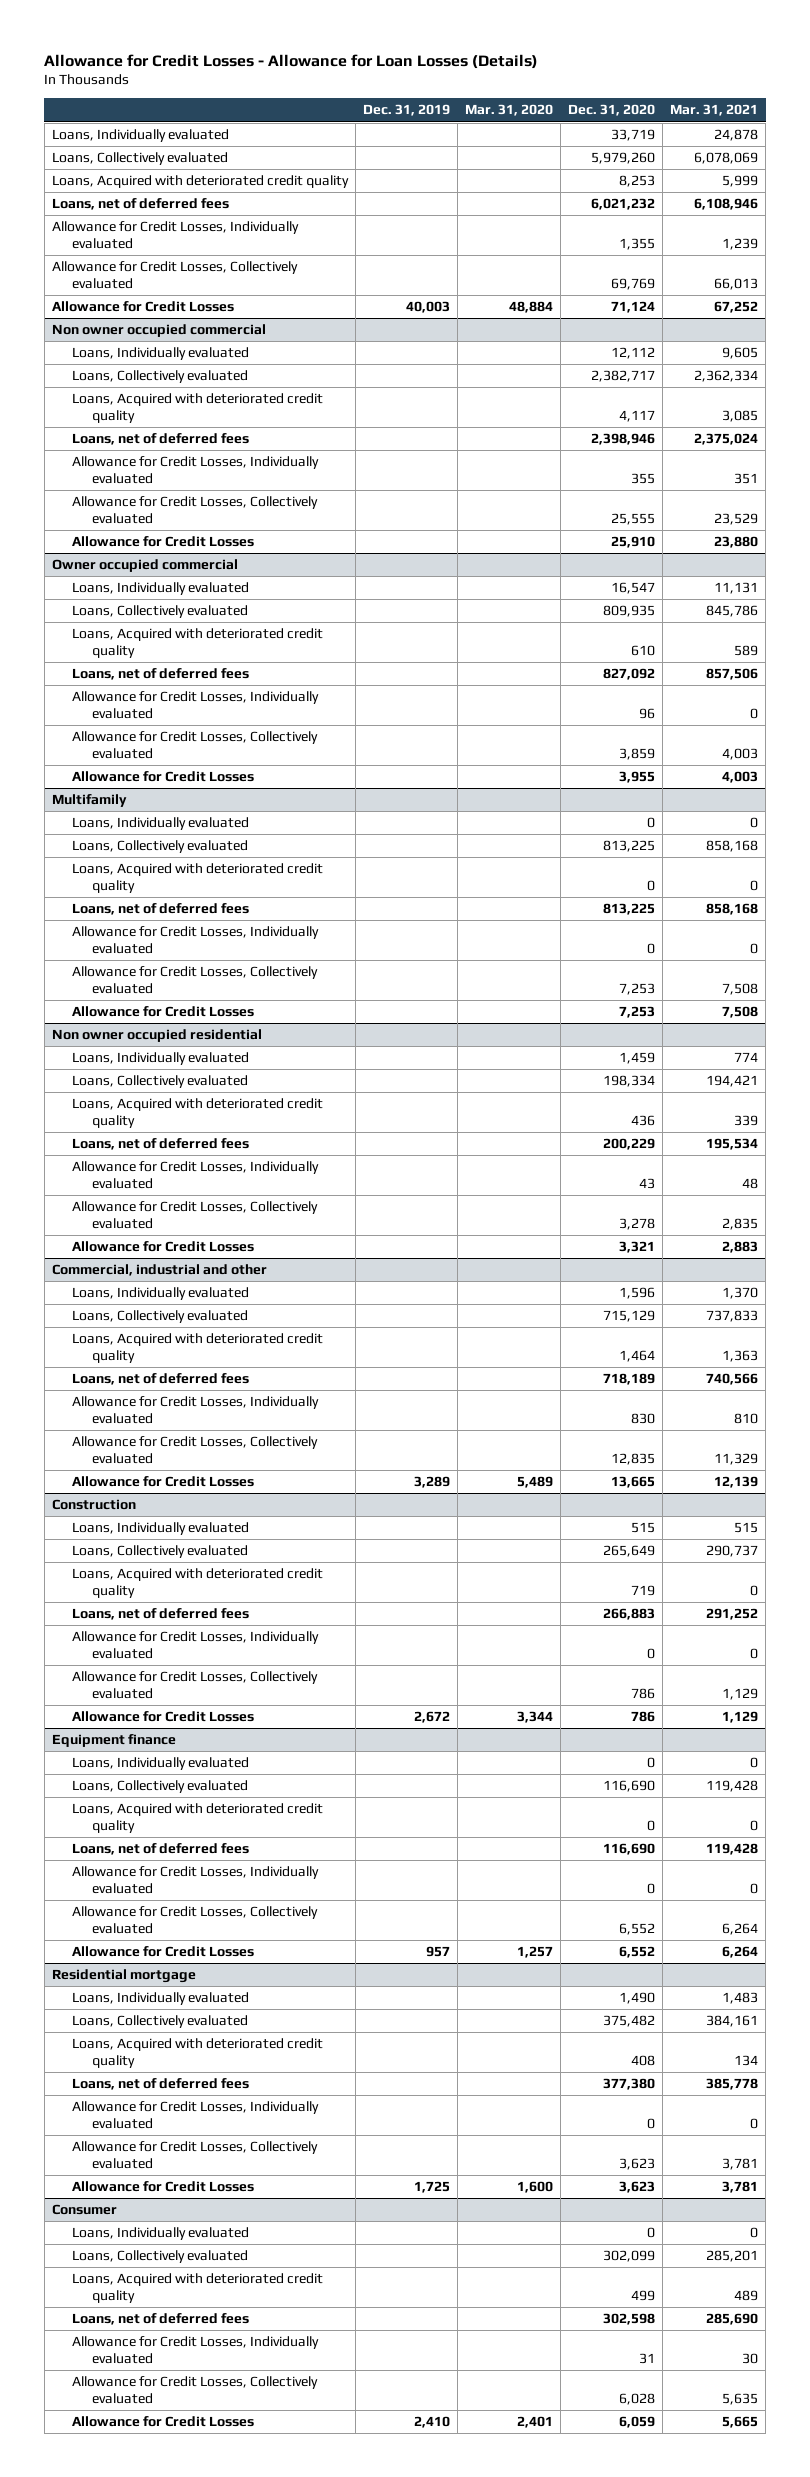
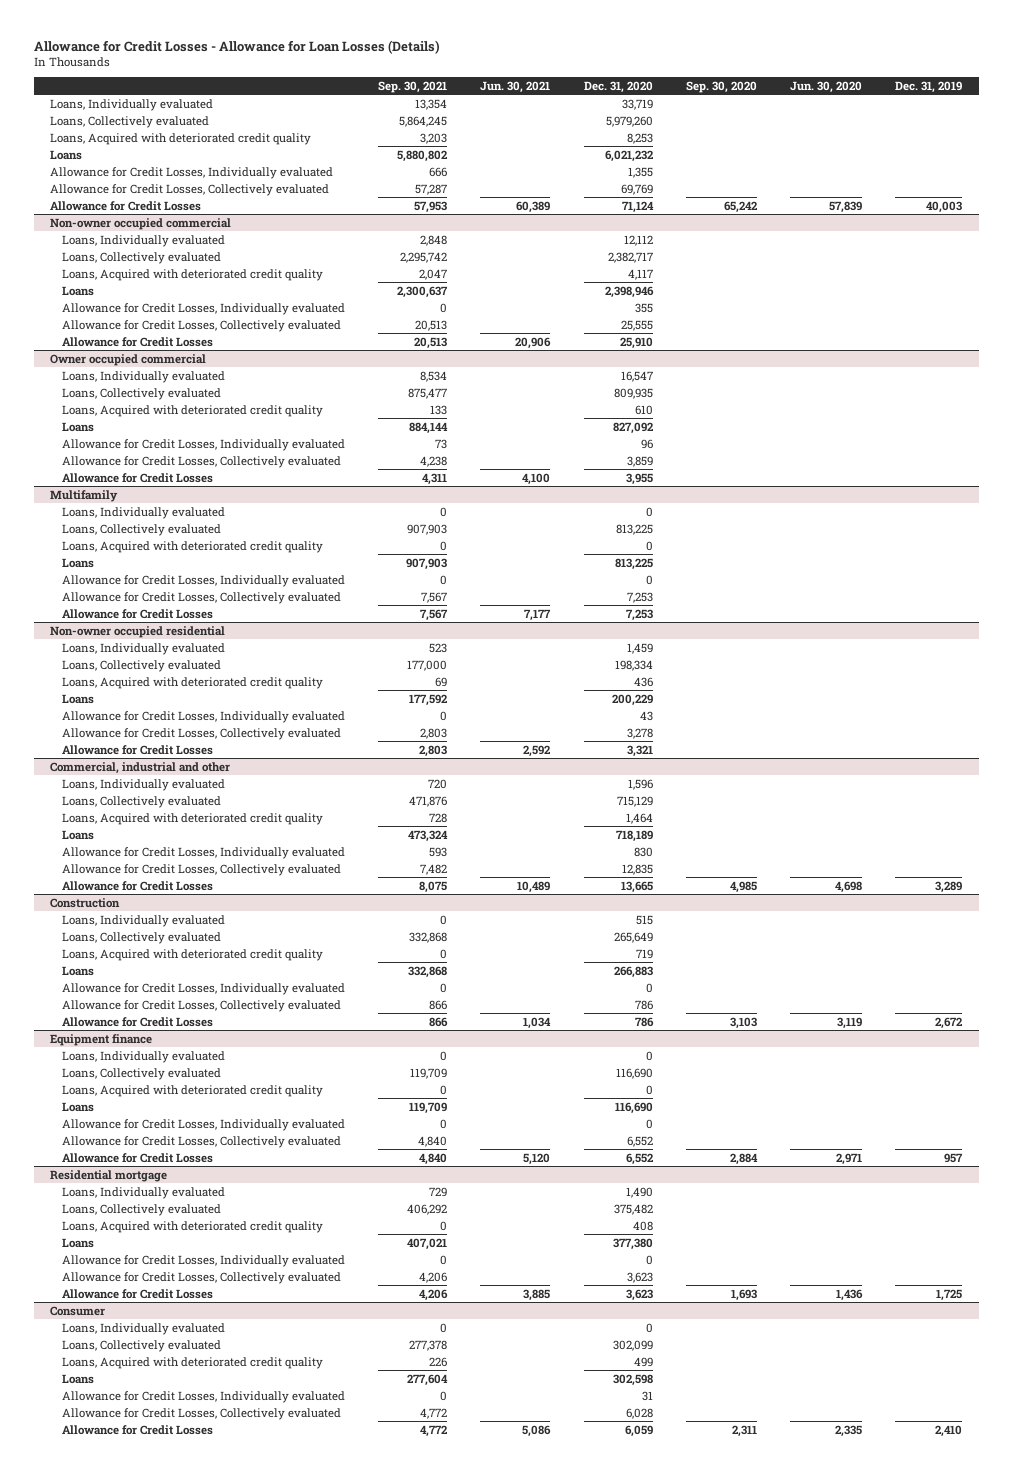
- | Dec. 31, 2019 | Mar. 31, 2020 | Dec. 31, 2020 | Mar. 31, 2021
+ | Sep. 30, 2021 | Jun. 30, 2021 | Dec. 31, 2020 | Sep. 30, 2020 | Jun. 30, 2020 | Dec. 31, 2019
- Loans, net of deferred fees | | | 6,021,232 | 6,108,946
+ Loans | 5,880,802 | | 6,021,232 | | |
- Non owner occupied commercial
+ Non-owner occupied commercial
- Loans, net of deferred fees | | | 2,398,946 | 2,375,024
+ Loans | 2,300,637 | | 2,398,946 | | |
@ Owner occupied commercial
- Loans, net of deferred fees | | | 827,092 | 857,506
+ Loans | 884,144 | | 827,092 | | |
@ Multifamily
- Loans, net of deferred fees | | | 813,225 | 858,168
+ Loans | 907,903 | | 813,225 | | |
- Non owner occupied residential
+ Non-owner occupied residential
- Loans, net of deferred fees | | | 200,229 | 195,534
+ Loans | 177,592 | | 200,229 | | |
@ Commercial, industrial and other
- Loans, net of deferred fees | | | 718,189 | 740,566
+ Loans | 473,324 | | 718,189 | | |
@ Construction
- Loans, net of deferred fees | | | 266,883 | 291,252
+ Loans | 332,868 | | 266,883 | | |
@ Equipment finance
- Loans, net of deferred fees | | | 116,690 | 119,428
+ Loans | 119,709 | | 116,690 | | |
@ Residential mortgage
- Loans, net of deferred fees | | | 377,380 | 385,778
+ Loans | 407,021 | | 377,380 | | |
@ Consumer
- Loans, net of deferred fees | | | 302,598 | 285,690
+ Loans | 277,604 | | 302,598 | | |

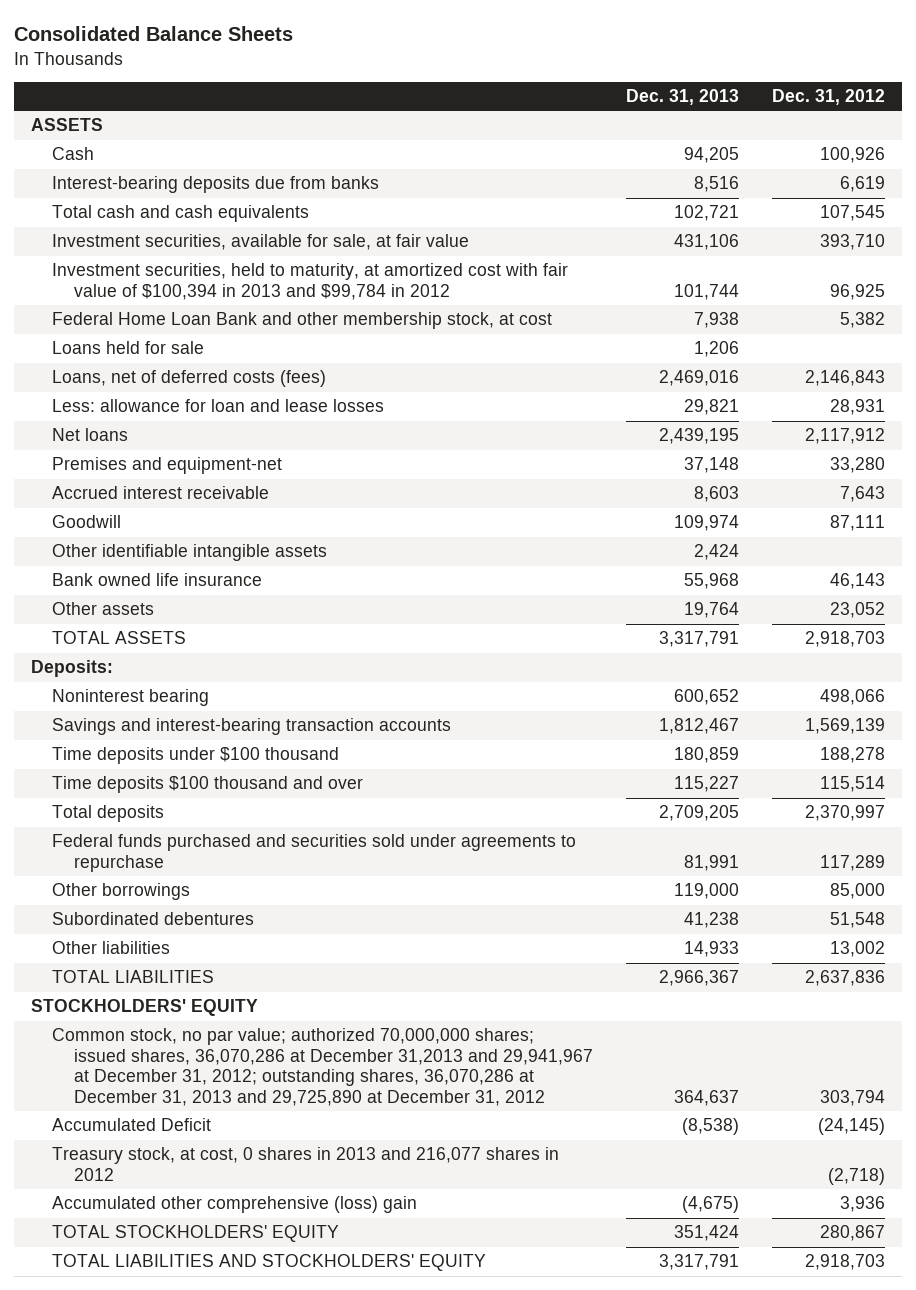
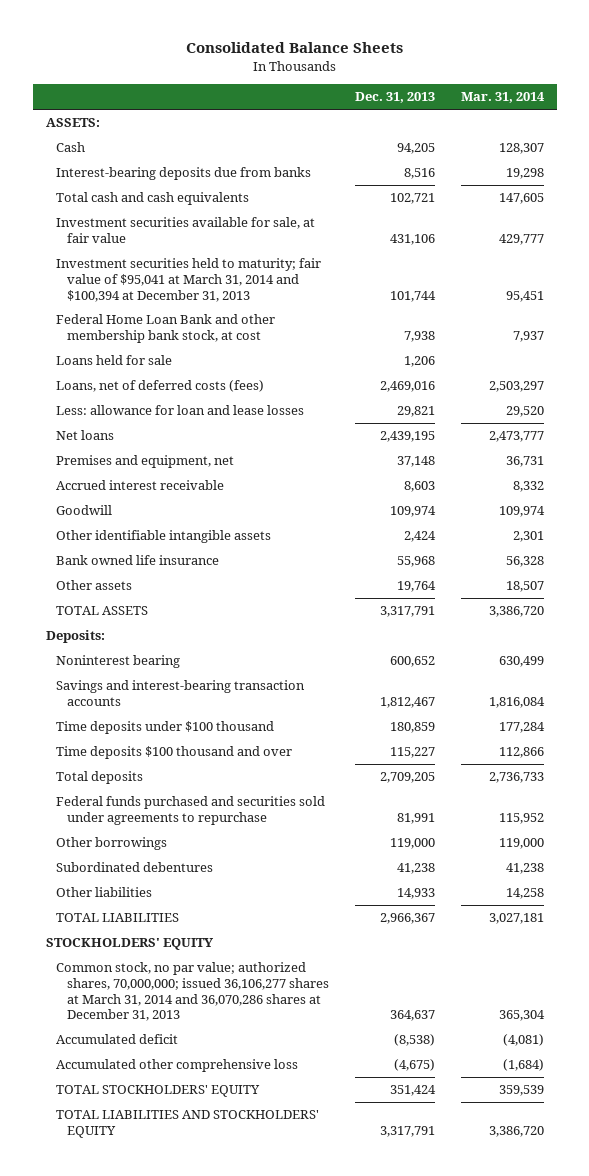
- | Dec. 31, 2013 | Dec. 31, 2012
+ | Dec. 31, 2013 | Mar. 31, 2014
- ASSETS
+ ASSETS:
- Investment securities, available for sale, at fair value | 431,106 | 393,710
- Investment securities, held to maturity, at amortized cost with fair value of $100,394 in 2013 and $99,784 in 2012 | 101,744 | 96,925
- Federal Home Loan Bank and other membership stock, at cost | 7,938 | 5,382
+ Investment securities available for sale, at fair value | 431,106 | 429,777
+ Investment securities held to maturity; fair value of $95,041 at March 31, 2014 and $100,394 at December 31, 2013 | 101,744 | 95,451
+ Federal Home Loan Bank and other membership bank stock, at cost | 7,938 | 7,937
- Premises and equipment-net | 37,148 | 33,280
+ Premises and equipment, net | 37,148 | 36,731
- Common stock, no par value; authorized 70,000,000 shares; issued shares, 36,070,286 at December 31,2013 and 29,941,967 at December 31, 2012; outstanding shares, 36,070,286 at December 31, 2013 and 29,725,890 at December 31, 2012 | 364,637 | 303,794
- Accumulated Deficit | (8,538) | (24,145)
- Treasury stock, at cost, 0 shares in 2013 and 216,077 shares in 2012 | | (2,718)
- Accumulated other comprehensive (loss) gain | (4,675) | 3,936
+ Common stock, no par value; authorized shares, 70,000,000; issued 36,106,277 shares at March 31, 2014 and 36,070,286 shares at December 31, 2013 | 364,637 | 365,304
+ Accumulated deficit | (8,538) | (4,081)
+ Accumulated other comprehensive loss | (4,675) | (1,684)

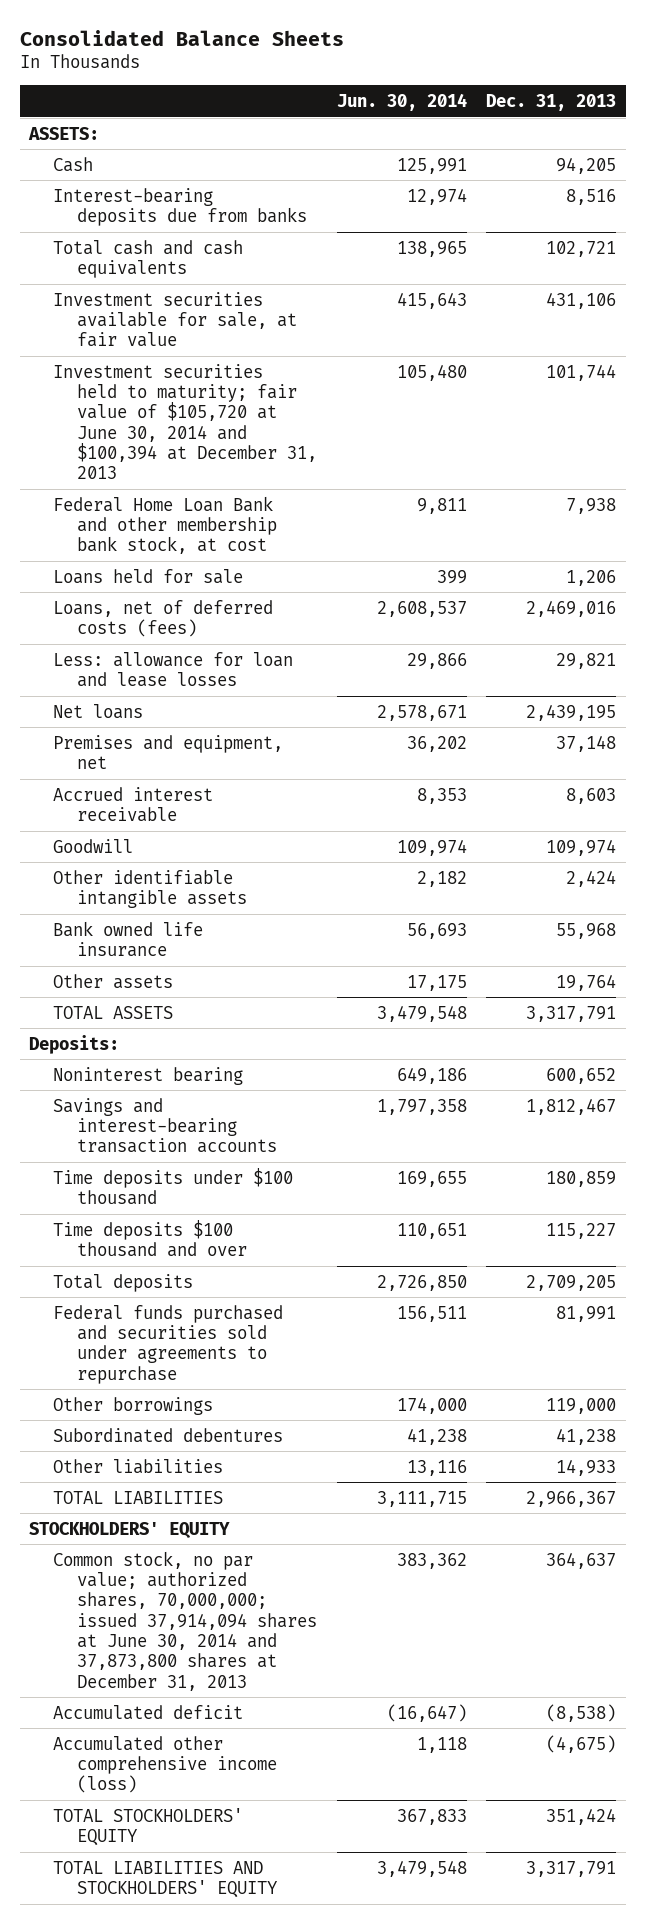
- | Dec. 31, 2013 | Mar. 31, 2014
+ | Jun. 30, 2014 | Dec. 31, 2013
- Investment securities held to maturity; fair value of $95,041 at March 31, 2014 and $100,394 at December 31, 2013 | 101,744 | 95,451
+ Investment securities held to maturity; fair value of $105,720 at June 30, 2014 and $100,394 at December 31, 2013 | 105,480 | 101,744
- Common stock, no par value; authorized shares, 70,000,000; issued 36,106,277 shares at March 31, 2014 and 36,070,286 shares at December 31, 2013 | 364,637 | 365,304
+ Common stock, no par value; authorized shares, 70,000,000; issued 37,914,094 shares at June 30, 2014 and 37,873,800 shares at December 31, 2013 | 383,362 | 364,637
- Accumulated other comprehensive loss | (4,675) | (1,684)
+ Accumulated other comprehensive income (loss) | 1,118 | (4,675)

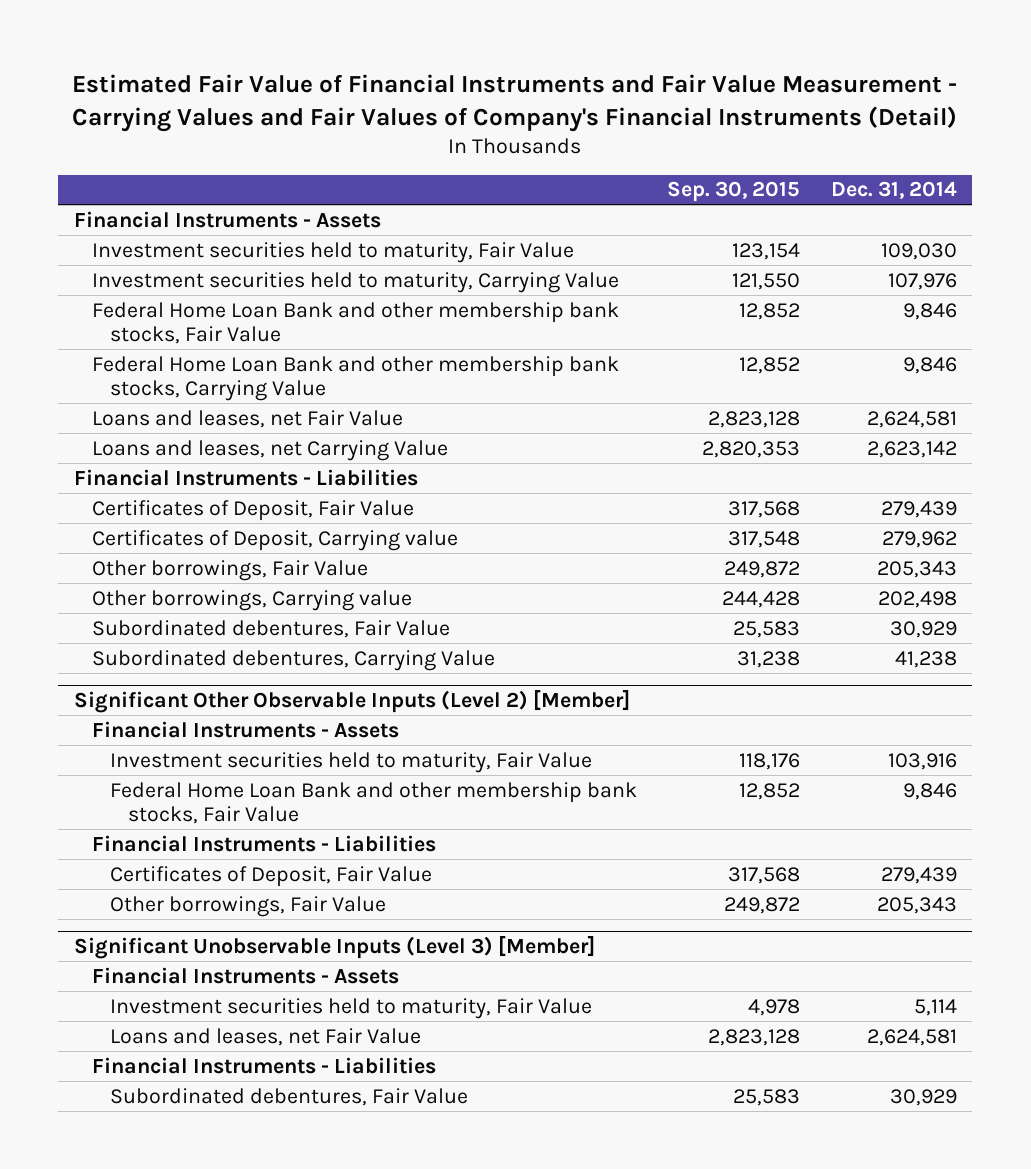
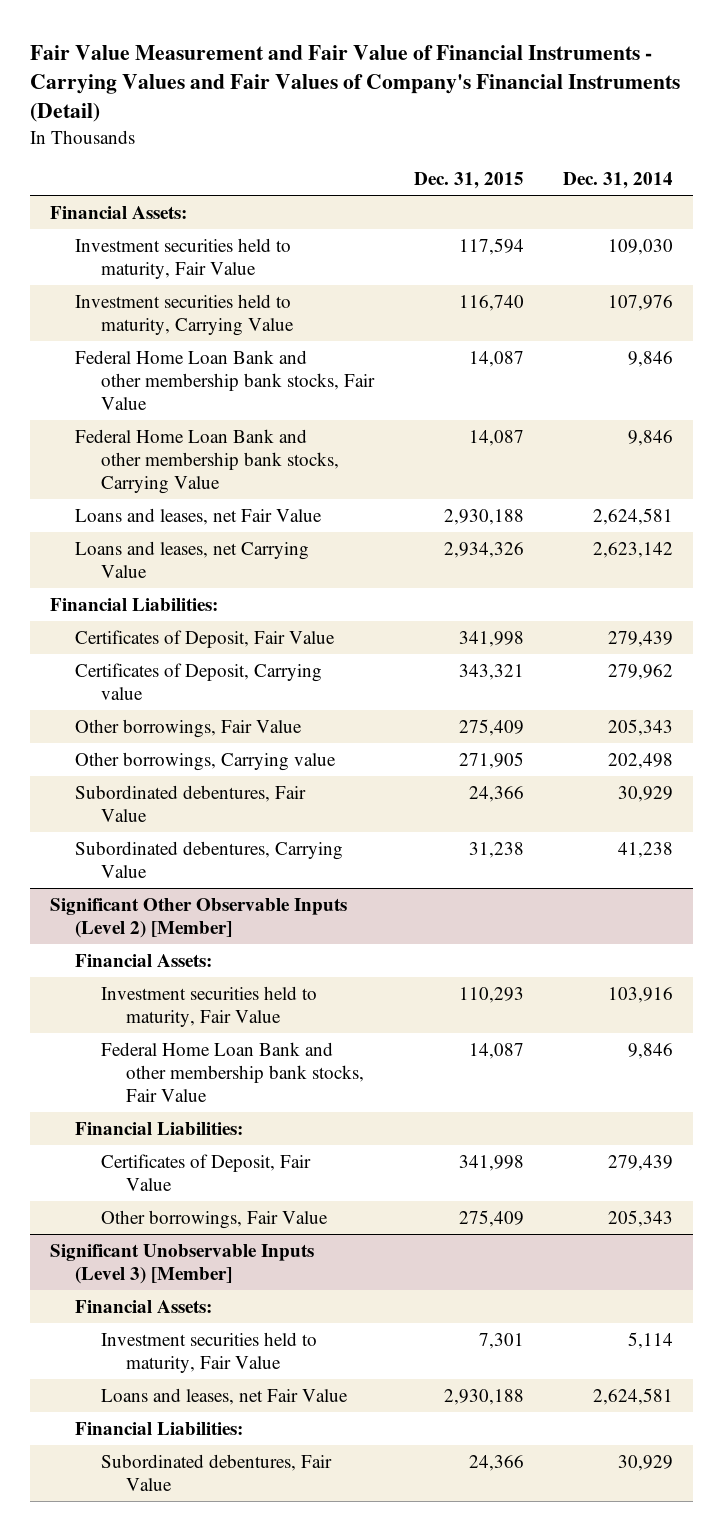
- Estimated Fair Value of Financial Instruments and Fair Value Measurement - Carrying Values and Fair Values of Company's Financial Instruments (Detail)
+ Fair Value Measurement and Fair Value of Financial Instruments - Carrying Values and Fair Values of Company's Financial Instruments (Detail)
- | Sep. 30, 2015 | Dec. 31, 2014
+ | Dec. 31, 2015 | Dec. 31, 2014
- Financial Instruments - Assets
+ Financial Assets:
- Financial Instruments - Liabilities
+ Financial Liabilities:
@ Significant Other Observable Inputs (Level 2) [Member]
- Financial Instruments - Assets
+ Financial Assets:
- Financial Instruments - Liabilities
+ Financial Liabilities:
@ Significant Unobservable Inputs (Level 3) [Member]
- Financial Instruments - Assets
+ Financial Assets:
- Financial Instruments - Liabilities
+ Financial Liabilities:

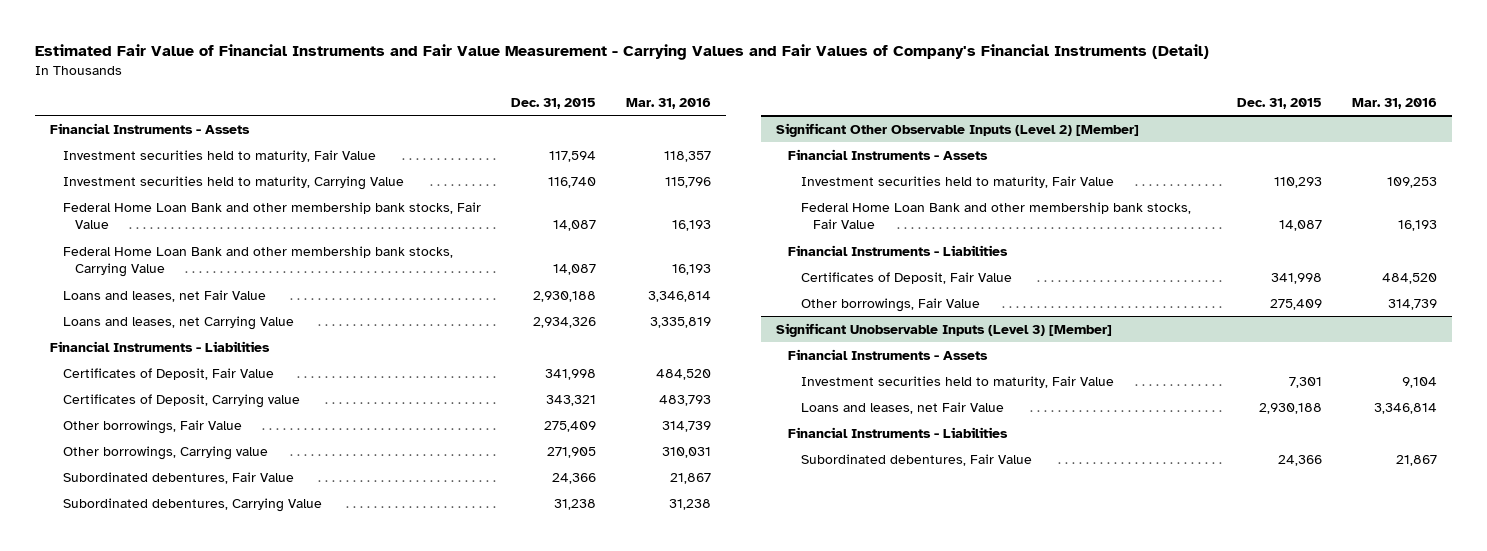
- Fair Value Measurement and Fair Value of Financial Instruments - Carrying Values and Fair Values of Company's Financial Instruments (Detail)
+ Estimated Fair Value of Financial Instruments and Fair Value Measurement - Carrying Values and Fair Values of Company's Financial Instruments (Detail)
- | Dec. 31, 2015 | Dec. 31, 2014
+ | Dec. 31, 2015 | Mar. 31, 2016
- Financial Assets:
+ Financial Instruments - Assets
- Financial Liabilities:
+ Financial Instruments - Liabilities
@ Significant Other Observable Inputs (Level 2) [Member]
- Financial Assets:
+ Financial Instruments - Assets
- Financial Liabilities:
+ Financial Instruments - Liabilities
@ Significant Unobservable Inputs (Level 3) [Member]
- Financial Assets:
+ Financial Instruments - Assets
- Financial Liabilities:
+ Financial Instruments - Liabilities

